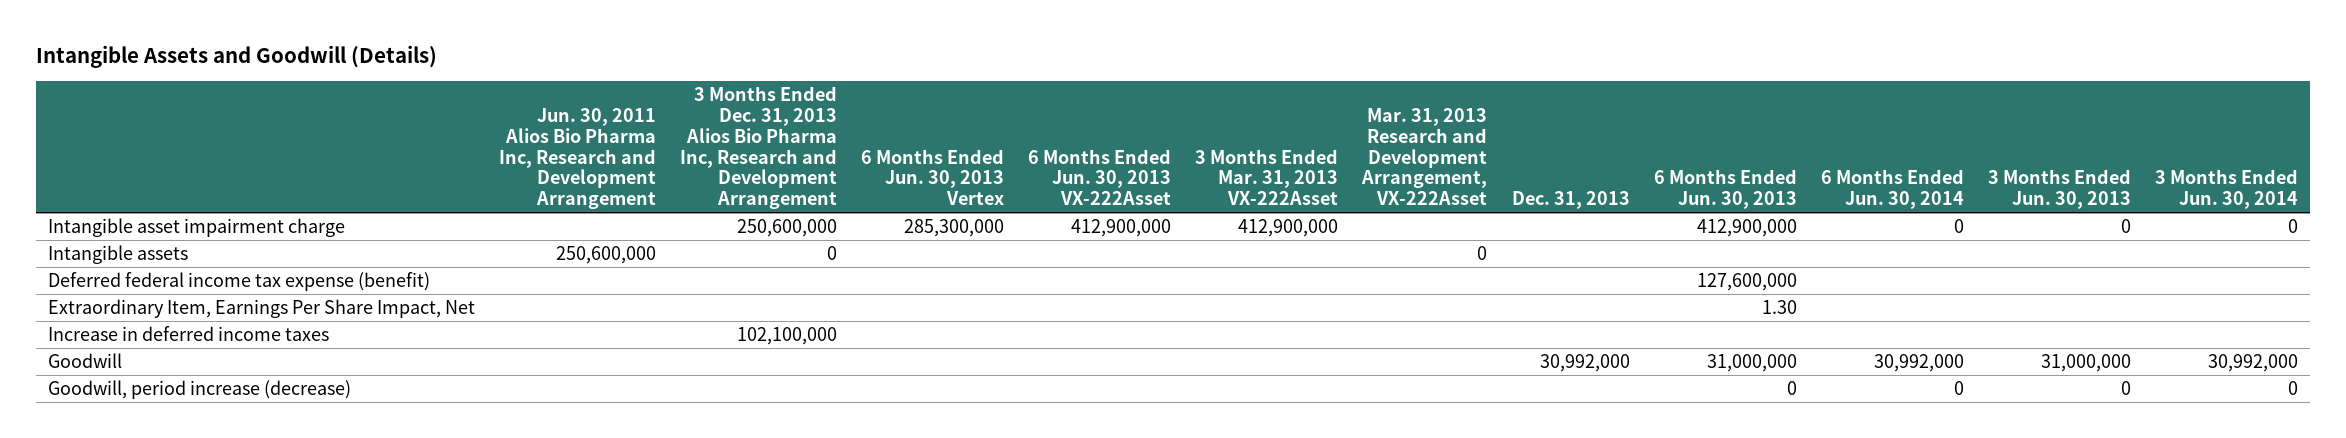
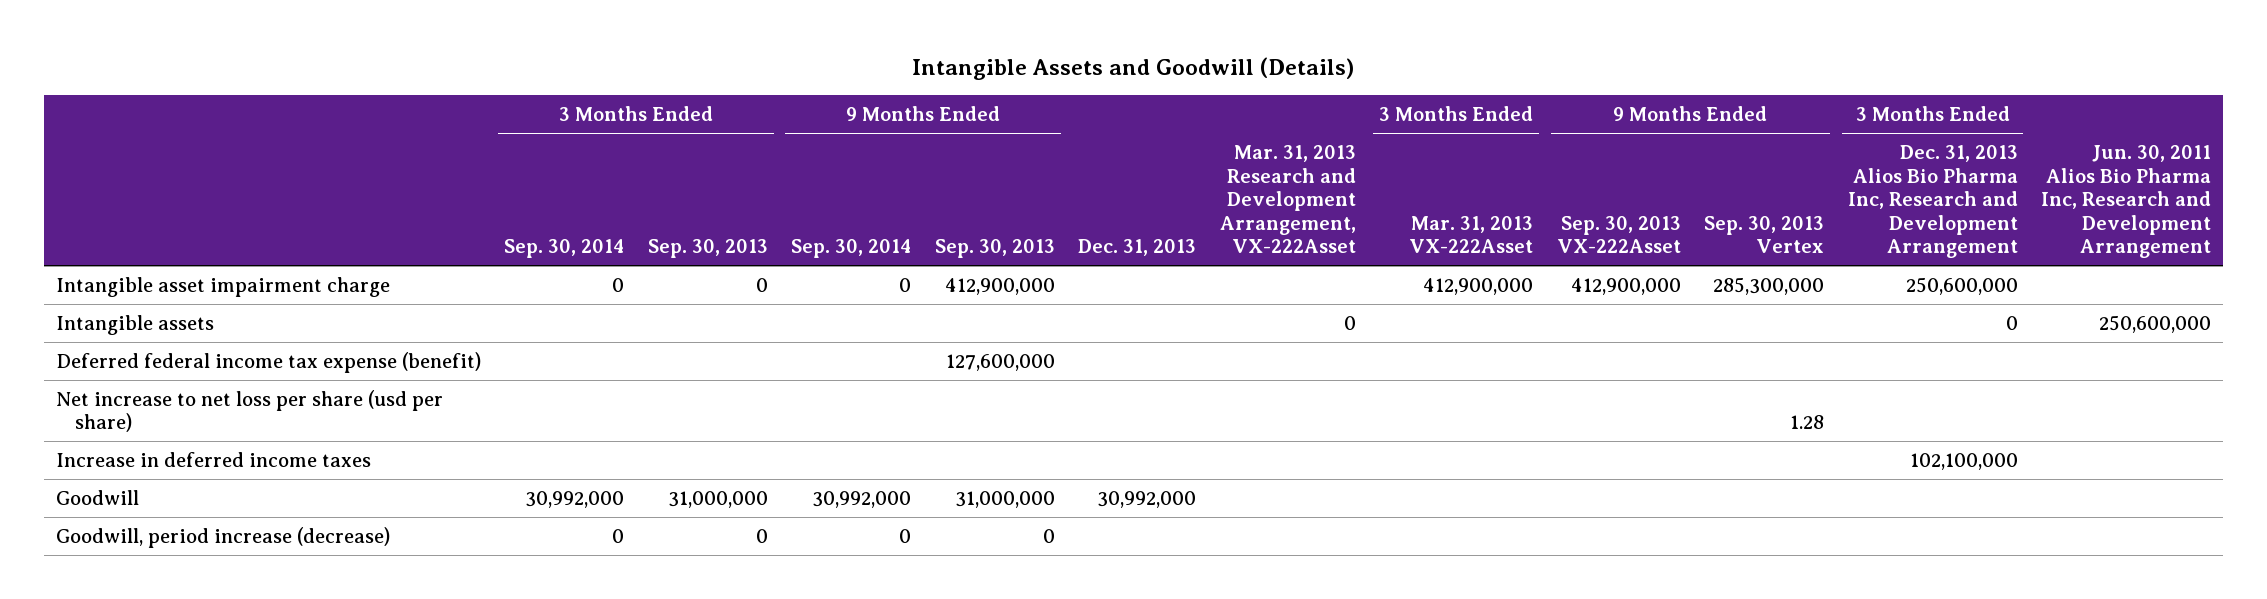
- | Jun. 30, 2011 Alios Bio Pharma Inc, Research and Development Arrangement | 3 Months Ended Dec. 31, 2013 Alios Bio Pharma Inc, Research and Development Arrangement | 6 Months Ended Jun. 30, 2013 Vertex | 6 Months Ended Jun. 30, 2013 VX-222Asset | 3 Months Ended Mar. 31, 2013 VX-222Asset | Mar. 31, 2013 Research and Development Arrangement, VX-222Asset | Dec. 31, 2013 | 6 Months Ended Jun. 30, 2013 | 6 Months Ended Jun. 30, 2014 | 3 Months Ended Jun. 30, 2013 | 3 Months Ended Jun. 30, 2014
+ | 3 Months Ended Sep. 30, 2014 | 3 Months Ended Sep. 30, 2013 | 9 Months Ended Sep. 30, 2014 | 9 Months Ended Sep. 30, 2013 | Dec. 31, 2013 | Mar. 31, 2013 Research and Development Arrangement, VX-222Asset | 3 Months Ended Mar. 31, 2013 VX-222Asset | 9 Months Ended Sep. 30, 2013 VX-222Asset | 9 Months Ended Sep. 30, 2013 Vertex | 3 Months Ended Dec. 31, 2013 Alios Bio Pharma Inc, Research and Development Arrangement | Jun. 30, 2011 Alios Bio Pharma Inc, Research and Development Arrangement
- Extraordinary Item, Earnings Per Share Impact, Net | | | | | | | | 1.30 | | |
+ Net increase to net loss per share (usd per share) | | | | | | | | | 1.28 | |

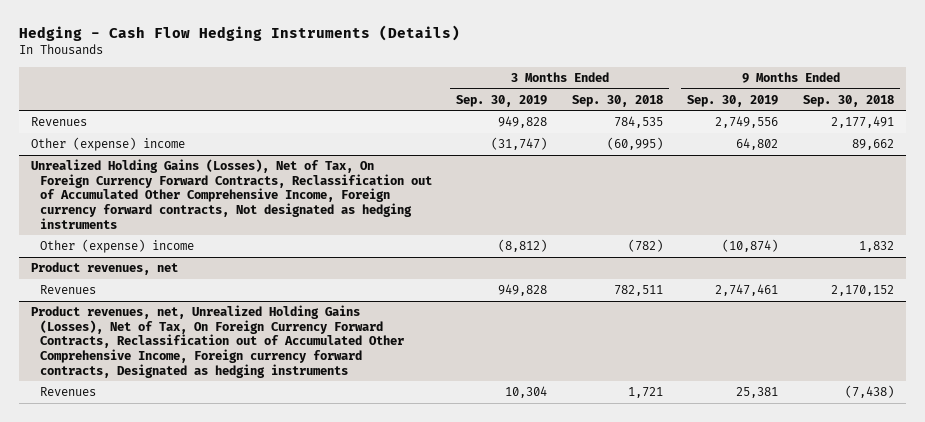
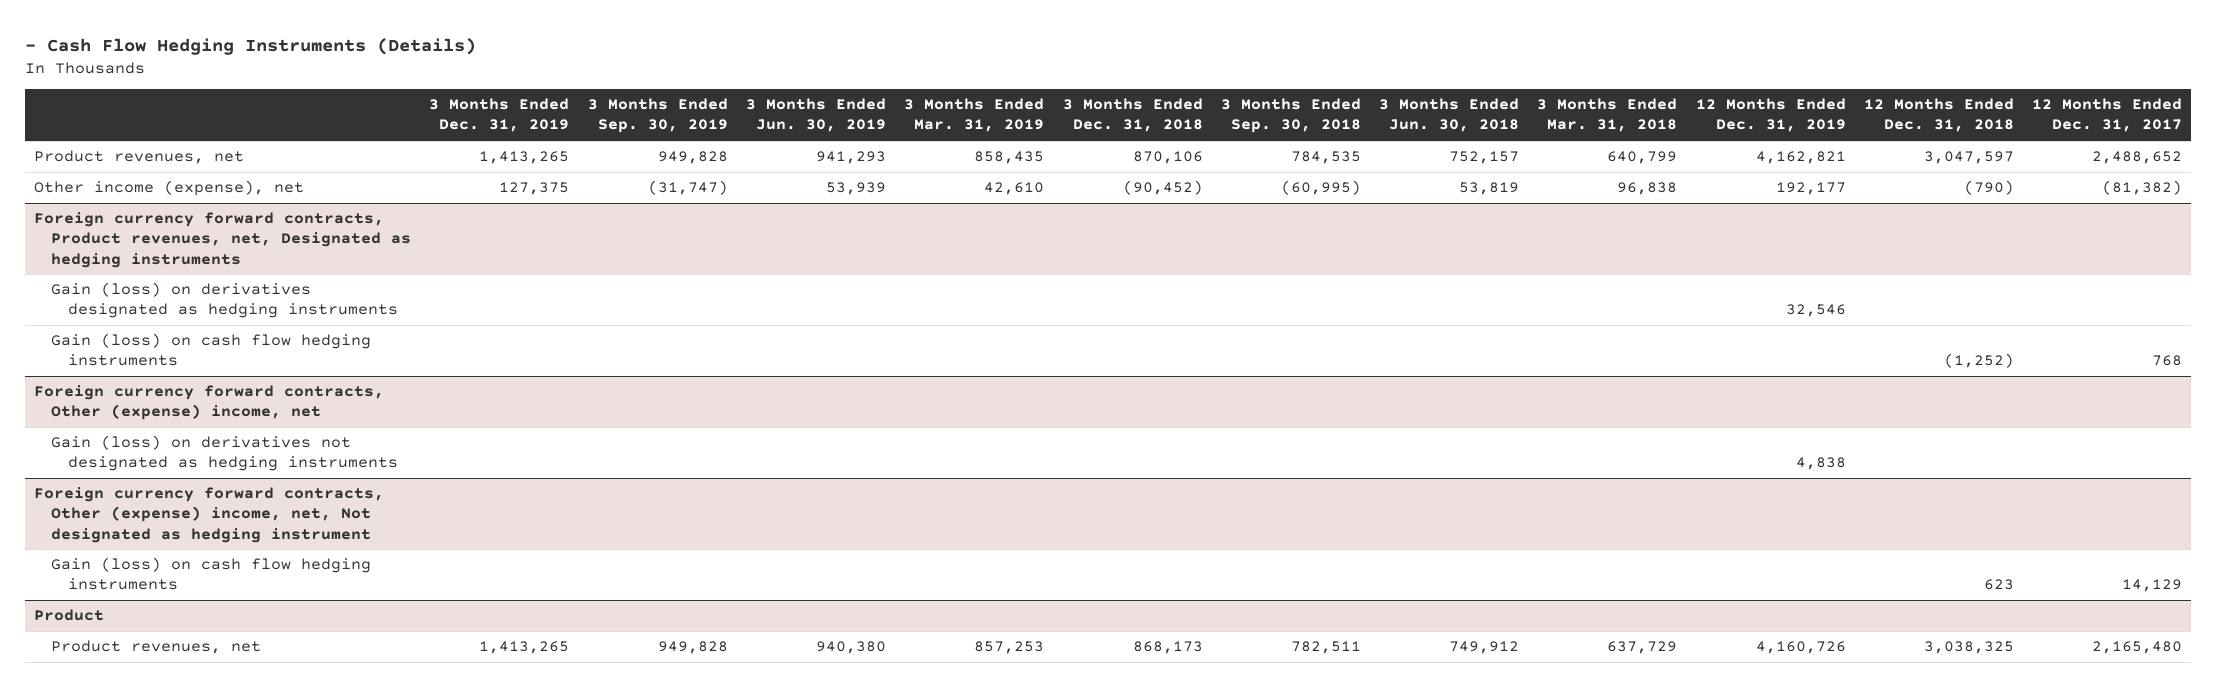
- Hedging - Cash Flow Hedging Instruments (Details)
+ - Cash Flow Hedging Instruments (Details)
- | 3 Months Ended Sep. 30, 2019 | 3 Months Ended Sep. 30, 2018 | 9 Months Ended Sep. 30, 2019 | 9 Months Ended Sep. 30, 2018
+ | 3 Months Ended Dec. 31, 2019 | 3 Months Ended Sep. 30, 2019 | 3 Months Ended Jun. 30, 2019 | 3 Months Ended Mar. 31, 2019 | 3 Months Ended Dec. 31, 2018 | 3 Months Ended Sep. 30, 2018 | 3 Months Ended Jun. 30, 2018 | 3 Months Ended Mar. 31, 2018 | 12 Months Ended Dec. 31, 2019 | 12 Months Ended Dec. 31, 2018 | 12 Months Ended Dec. 31, 2017
- Revenues | 949,828 | 784,535 | 2,749,556 | 2,177,491
- Other (expense) income | (31,747) | (60,995) | 64,802 | 89,662
- Unrealized Holding Gains (Losses), Net of Tax, On Foreign Currency Forward Contracts, Reclassification out of Accumulated Other Comprehensive Income, Foreign currency forward contracts, Not designated as hedging instruments
- Other (expense) income | (8,812) | (782) | (10,874) | 1,832
- Product revenues, net
- Revenues | 949,828 | 782,511 | 2,747,461 | 2,170,152
- Product revenues, net, Unrealized Holding Gains (Losses), Net of Tax, On Foreign Currency Forward Contracts, Reclassification out of Accumulated Other Comprehensive Income, Foreign currency forward contracts, Designated as hedging instruments
- Revenues | 10,304 | 1,721 | 25,381 | (7,438)
+ Product revenues, net | 1,413,265 | 949,828 | 941,293 | 858,435 | 870,106 | 784,535 | 752,157 | 640,799 | 4,162,821 | 3,047,597 | 2,488,652
+ Other income (expense), net | 127,375 | (31,747) | 53,939 | 42,610 | (90,452) | (60,995) | 53,819 | 96,838 | 192,177 | (790) | (81,382)
+ Foreign currency forward contracts, Product revenues, net, Designated as hedging instruments
+ Gain (loss) on derivatives designated as hedging instruments | | | | | | | | | 32,546 | |
+ Gain (loss) on cash flow hedging instruments | | | | | | | | | | (1,252) | 768
+ Foreign currency forward contracts, Other (expense) income, net
+ Gain (loss) on derivatives not designated as hedging instruments | | | | | | | | | 4,838 | |
+ Foreign currency forward contracts, Other (expense) income, net, Not designated as hedging instrument
+ Gain (loss) on cash flow hedging instruments | | | | | | | | | | 623 | 14,129
+ Product
+ Product revenues, net | 1,413,265 | 949,828 | 940,380 | 857,253 | 868,173 | 782,511 | 749,912 | 637,729 | 4,160,726 | 3,038,325 | 2,165,480

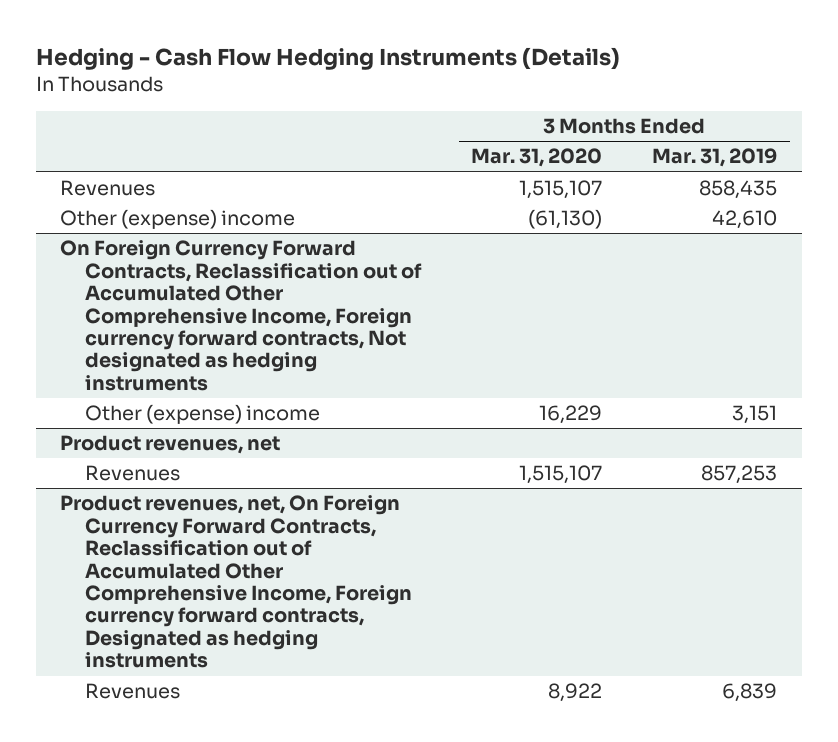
- - Cash Flow Hedging Instruments (Details)
+ Hedging - Cash Flow Hedging Instruments (Details)
- | 3 Months Ended Dec. 31, 2019 | 3 Months Ended Sep. 30, 2019 | 3 Months Ended Jun. 30, 2019 | 3 Months Ended Mar. 31, 2019 | 3 Months Ended Dec. 31, 2018 | 3 Months Ended Sep. 30, 2018 | 3 Months Ended Jun. 30, 2018 | 3 Months Ended Mar. 31, 2018 | 12 Months Ended Dec. 31, 2019 | 12 Months Ended Dec. 31, 2018 | 12 Months Ended Dec. 31, 2017
+ | 3 Months Ended Mar. 31, 2020 | 3 Months Ended Mar. 31, 2019
- Product revenues, net | 1,413,265 | 949,828 | 941,293 | 858,435 | 870,106 | 784,535 | 752,157 | 640,799 | 4,162,821 | 3,047,597 | 2,488,652
- Other income (expense), net | 127,375 | (31,747) | 53,939 | 42,610 | (90,452) | (60,995) | 53,819 | 96,838 | 192,177 | (790) | (81,382)
- Foreign currency forward contracts, Product revenues, net, Designated as hedging instruments
- Gain (loss) on derivatives designated as hedging instruments | | | | | | | | | 32,546 | |
- Gain (loss) on cash flow hedging instruments | | | | | | | | | | (1,252) | 768
- Foreign currency forward contracts, Other (expense) income, net
- Gain (loss) on derivatives not designated as hedging instruments | | | | | | | | | 4,838 | |
- Foreign currency forward contracts, Other (expense) income, net, Not designated as hedging instrument
- Gain (loss) on cash flow hedging instruments | | | | | | | | | | 623 | 14,129
- Product
- Product revenues, net | 1,413,265 | 949,828 | 940,380 | 857,253 | 868,173 | 782,511 | 749,912 | 637,729 | 4,160,726 | 3,038,325 | 2,165,480
+ Revenues | 1,515,107 | 858,435
+ Other (expense) income | (61,130) | 42,610
+ On Foreign Currency Forward Contracts, Reclassification out of Accumulated Other Comprehensive Income, Foreign currency forward contracts, Not designated as hedging instruments
+ Other (expense) income | 16,229 | 3,151
+ Product revenues, net
+ Revenues | 1,515,107 | 857,253
+ Product revenues, net, On Foreign Currency Forward Contracts, Reclassification out of Accumulated Other Comprehensive Income, Foreign currency forward contracts, Designated as hedging instruments
+ Revenues | 8,922 | 6,839

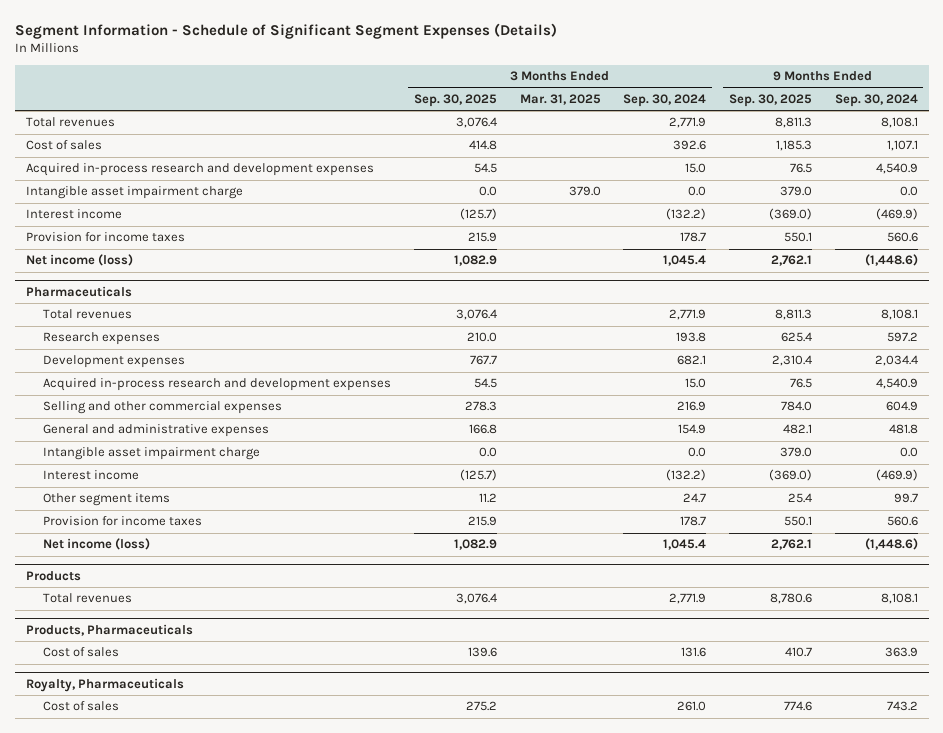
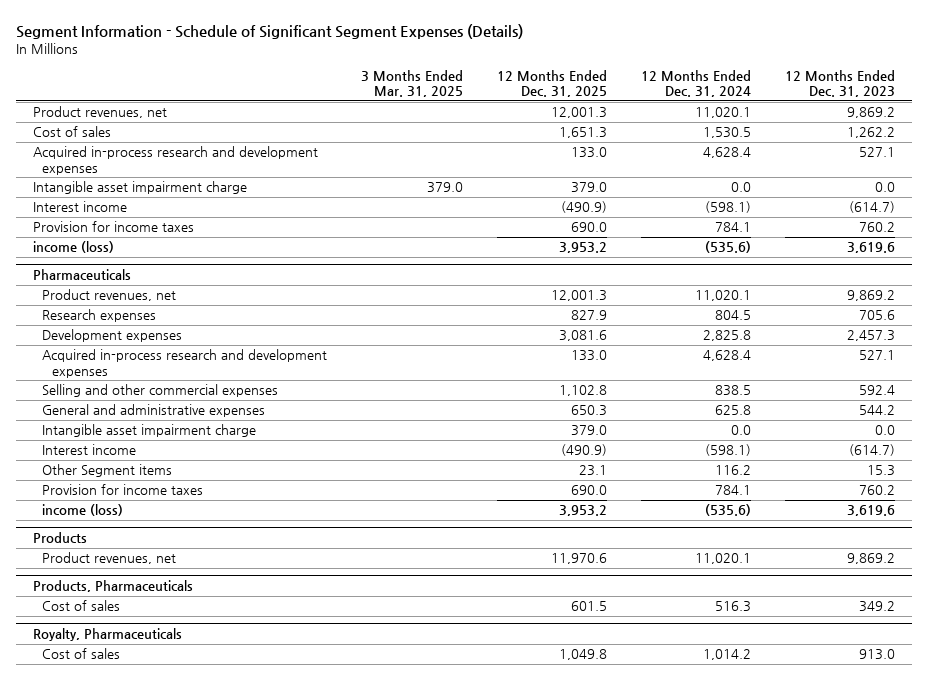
- | 3 Months Ended Sep. 30, 2025 | 3 Months Ended Mar. 31, 2025 | 3 Months Ended Sep. 30, 2024 | 9 Months Ended Sep. 30, 2025 | 9 Months Ended Sep. 30, 2024
+ | 3 Months Ended Mar. 31, 2025 | 12 Months Ended Dec. 31, 2025 | 12 Months Ended Dec. 31, 2024 | 12 Months Ended Dec. 31, 2023
- Total revenues | 3,076.4 | | 2,771.9 | 8,811.3 | 8,108.1
+ Product revenues, net | | 12,001.3 | 11,020.1 | 9,869.2
- Net income (loss) | 1,082.9 | | 1,045.4 | 2,762.1 | (1,448.6)
+ income (loss) | | 3,953.2 | (535.6) | 3,619.6
@ Pharmaceuticals
- Total revenues | 3,076.4 | | 2,771.9 | 8,811.3 | 8,108.1
+ Product revenues, net | | 12,001.3 | 11,020.1 | 9,869.2
- Other segment items | 11.2 | | 24.7 | 25.4 | 99.7
+ Other Segment items | | 23.1 | 116.2 | 15.3
- Net income (loss) | 1,082.9 | | 1,045.4 | 2,762.1 | (1,448.6)
+ income (loss) | | 3,953.2 | (535.6) | 3,619.6
@ Products
- Total revenues | 3,076.4 | | 2,771.9 | 8,780.6 | 8,108.1
+ Product revenues, net | | 11,970.6 | 11,020.1 | 9,869.2

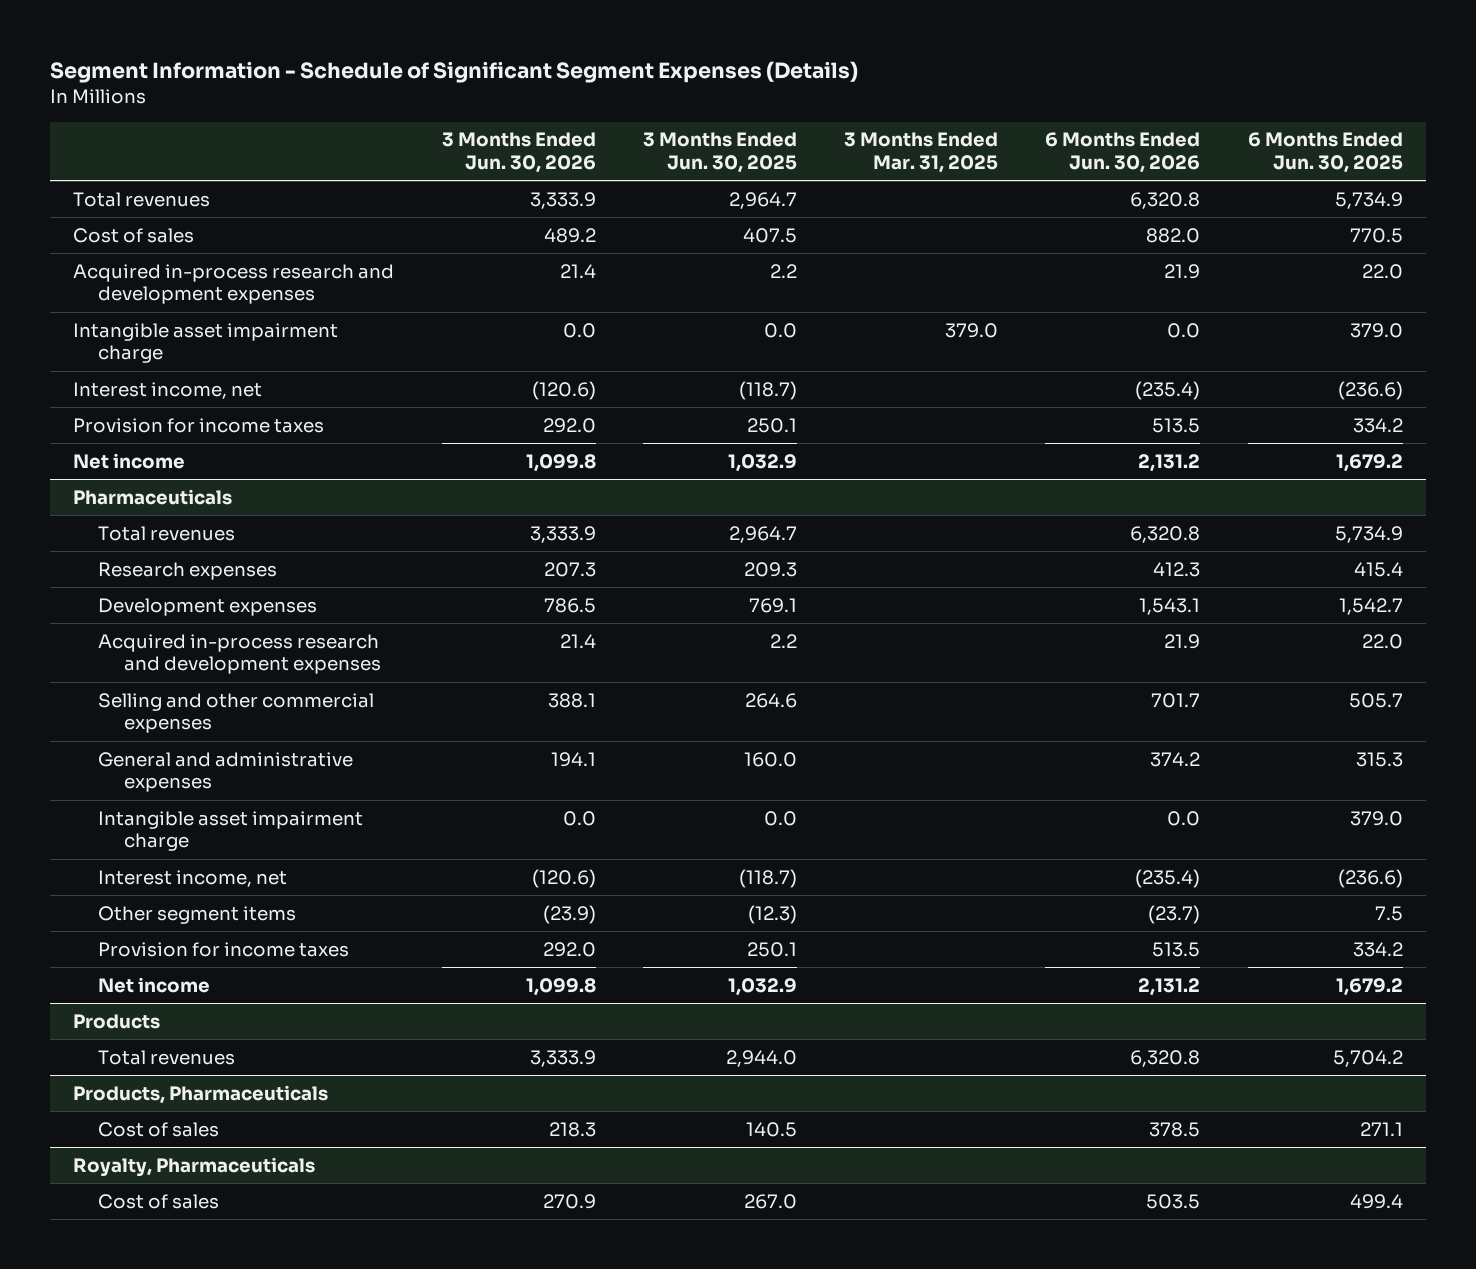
- | 3 Months Ended Mar. 31, 2025 | 12 Months Ended Dec. 31, 2025 | 12 Months Ended Dec. 31, 2024 | 12 Months Ended Dec. 31, 2023
+ | 3 Months Ended Jun. 30, 2026 | 3 Months Ended Jun. 30, 2025 | 3 Months Ended Mar. 31, 2025 | 6 Months Ended Jun. 30, 2026 | 6 Months Ended Jun. 30, 2025
- Product revenues, net | | 12,001.3 | 11,020.1 | 9,869.2
+ Total revenues | 3,333.9 | 2,964.7 | | 6,320.8 | 5,734.9
- Interest income | | (490.9) | (598.1) | (614.7)
+ Interest income, net | (120.6) | (118.7) | | (235.4) | (236.6)
- income (loss) | | 3,953.2 | (535.6) | 3,619.6
+ Net income | 1,099.8 | 1,032.9 | | 2,131.2 | 1,679.2
@ Pharmaceuticals
- Product revenues, net | | 12,001.3 | 11,020.1 | 9,869.2
+ Total revenues | 3,333.9 | 2,964.7 | | 6,320.8 | 5,734.9
- Interest income | | (490.9) | (598.1) | (614.7)
- Other Segment items | | 23.1 | 116.2 | 15.3
+ Interest income, net | (120.6) | (118.7) | | (235.4) | (236.6)
+ Other segment items | (23.9) | (12.3) | | (23.7) | 7.5
- income (loss) | | 3,953.2 | (535.6) | 3,619.6
+ Net income | 1,099.8 | 1,032.9 | | 2,131.2 | 1,679.2
@ Products
- Product revenues, net | | 11,970.6 | 11,020.1 | 9,869.2
+ Total revenues | 3,333.9 | 2,944.0 | | 6,320.8 | 5,704.2

